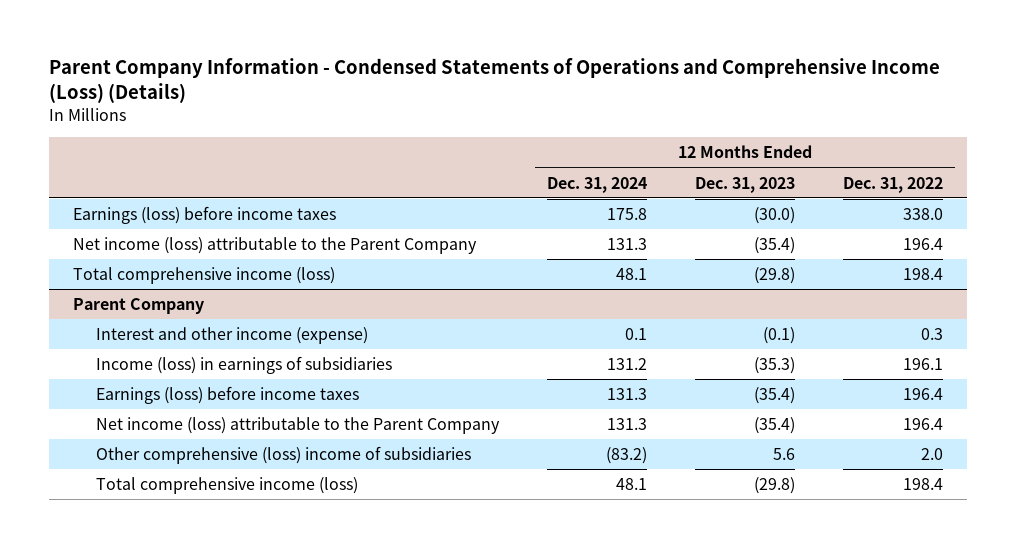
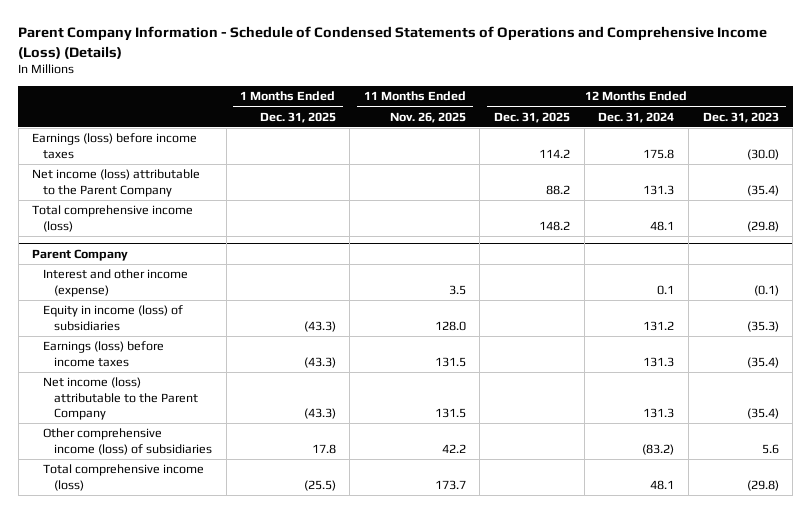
- Parent Company Information - Condensed Statements of Operations and Comprehensive Income (Loss) (Details)
+ Parent Company Information - Schedule of Condensed Statements of Operations and Comprehensive Income (Loss) (Details)
- | 12 Months Ended Dec. 31, 2024 | 12 Months Ended Dec. 31, 2023 | 12 Months Ended Dec. 31, 2022
+ | 1 Months Ended Dec. 31, 2025 | 11 Months Ended Nov. 26, 2025 | 12 Months Ended Dec. 31, 2025 | 12 Months Ended Dec. 31, 2024 | 12 Months Ended Dec. 31, 2023
@ Parent Company
- Income (loss) in earnings of subsidiaries | 131.2 | (35.3) | 196.1
+ Equity in income (loss) of subsidiaries | (43.3) | 128.0 | | 131.2 | (35.3)
- Other comprehensive (loss) income of subsidiaries | (83.2) | 5.6 | 2.0
+ Other comprehensive income (loss) of subsidiaries | 17.8 | 42.2 | | (83.2) | 5.6

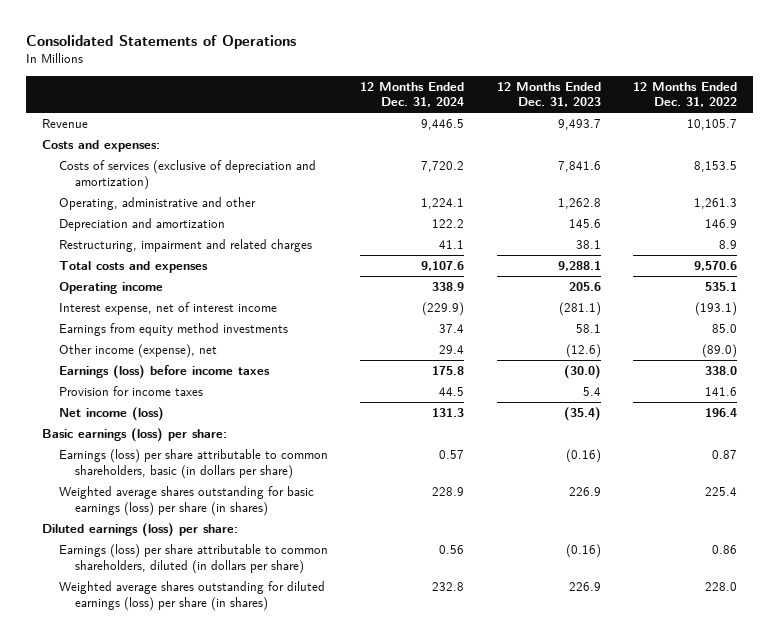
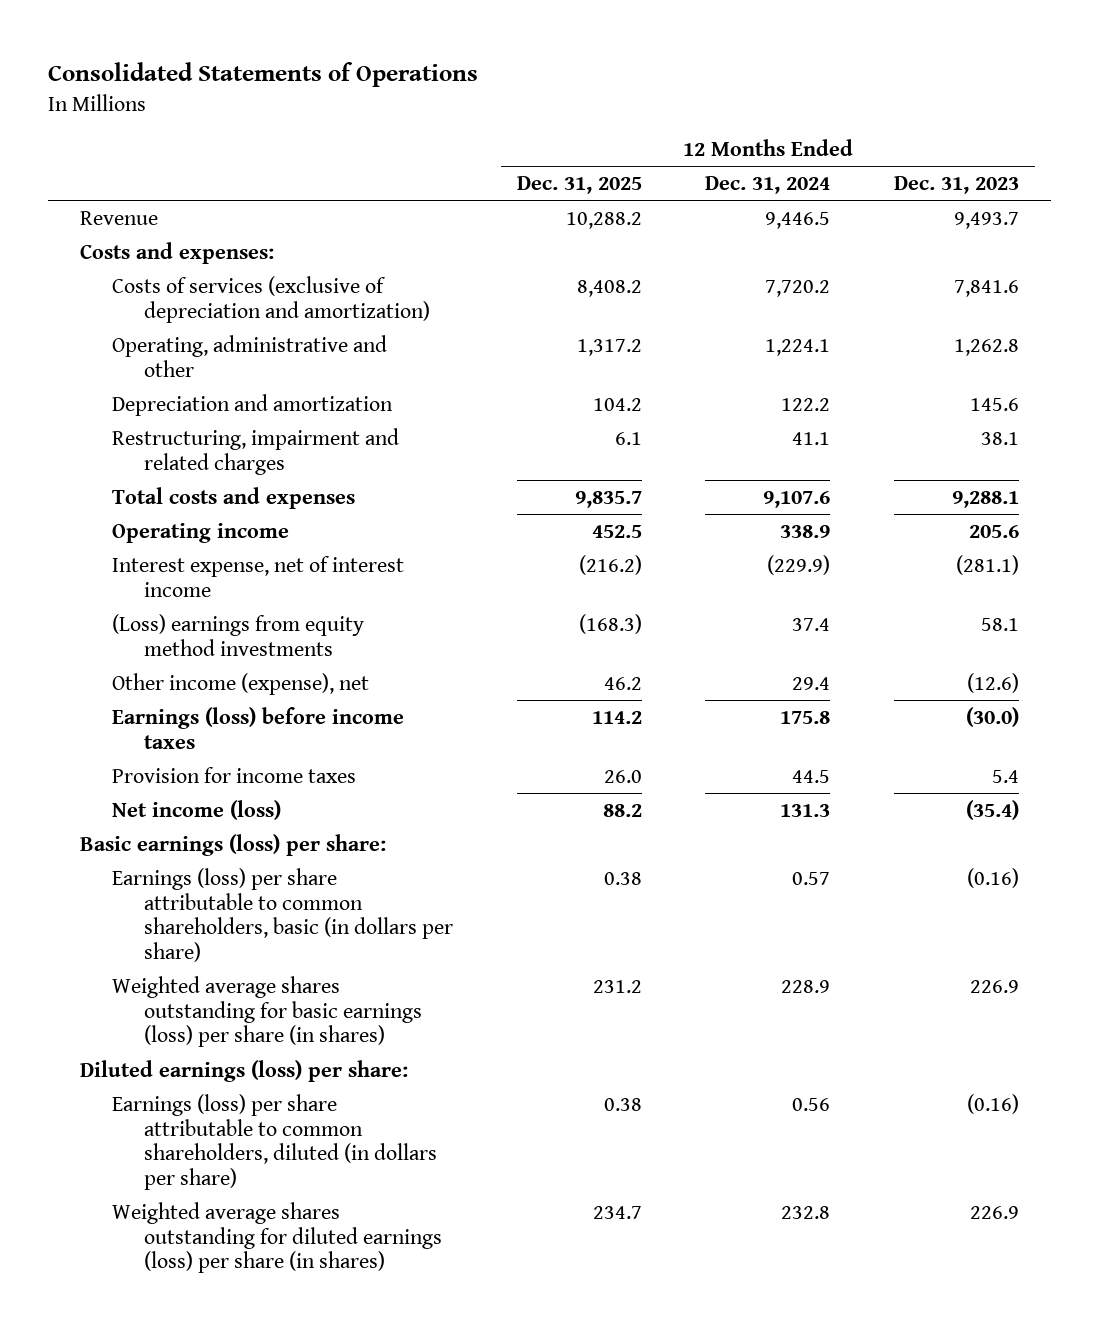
- | 12 Months Ended Dec. 31, 2024 | 12 Months Ended Dec. 31, 2023 | 12 Months Ended Dec. 31, 2022
+ | 12 Months Ended Dec. 31, 2025 | 12 Months Ended Dec. 31, 2024 | 12 Months Ended Dec. 31, 2023
- Earnings from equity method investments | 37.4 | 58.1 | 85.0
+ (Loss) earnings from equity method investments | (168.3) | 37.4 | 58.1

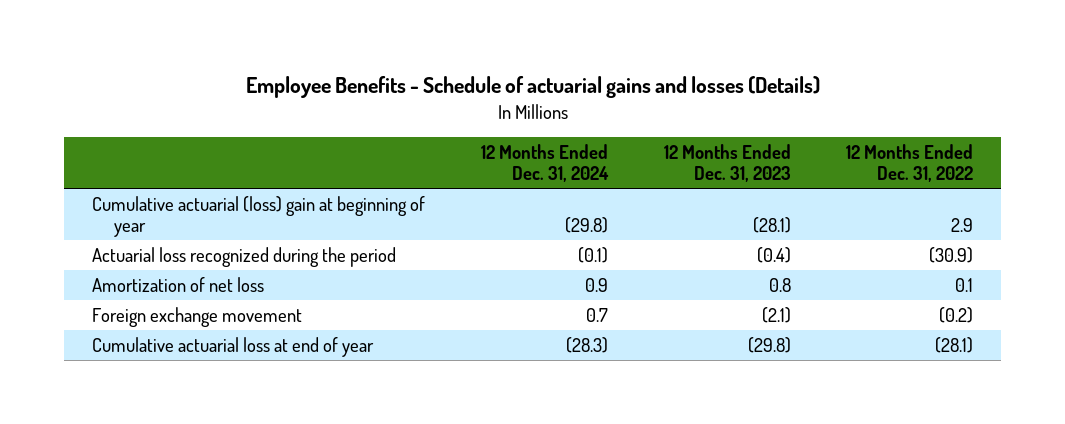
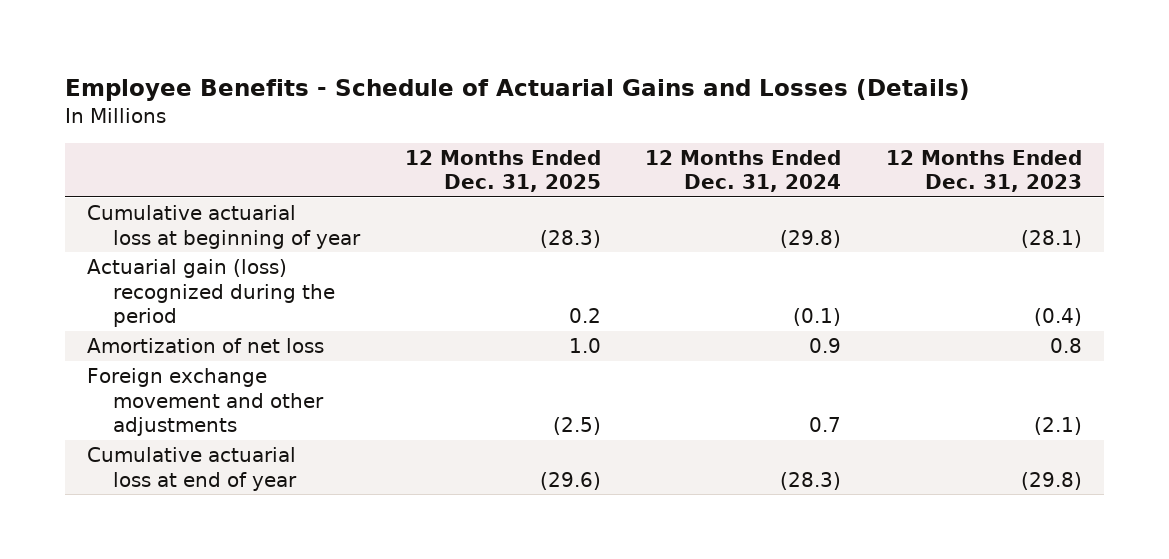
- Employee Benefits - Schedule of actuarial gains and losses (Details)
+ Employee Benefits - Schedule of Actuarial Gains and Losses (Details)
- | 12 Months Ended Dec. 31, 2024 | 12 Months Ended Dec. 31, 2023 | 12 Months Ended Dec. 31, 2022
+ | 12 Months Ended Dec. 31, 2025 | 12 Months Ended Dec. 31, 2024 | 12 Months Ended Dec. 31, 2023
- Cumulative actuarial (loss) gain at beginning of year | (29.8) | (28.1) | 2.9
- Actuarial loss recognized during the period | (0.1) | (0.4) | (30.9)
+ Cumulative actuarial loss at beginning of year | (28.3) | (29.8) | (28.1)
+ Actuarial gain (loss) recognized during the period | 0.2 | (0.1) | (0.4)
- Foreign exchange movement | 0.7 | (2.1) | (0.2)
+ Foreign exchange movement and other adjustments | (2.5) | 0.7 | (2.1)

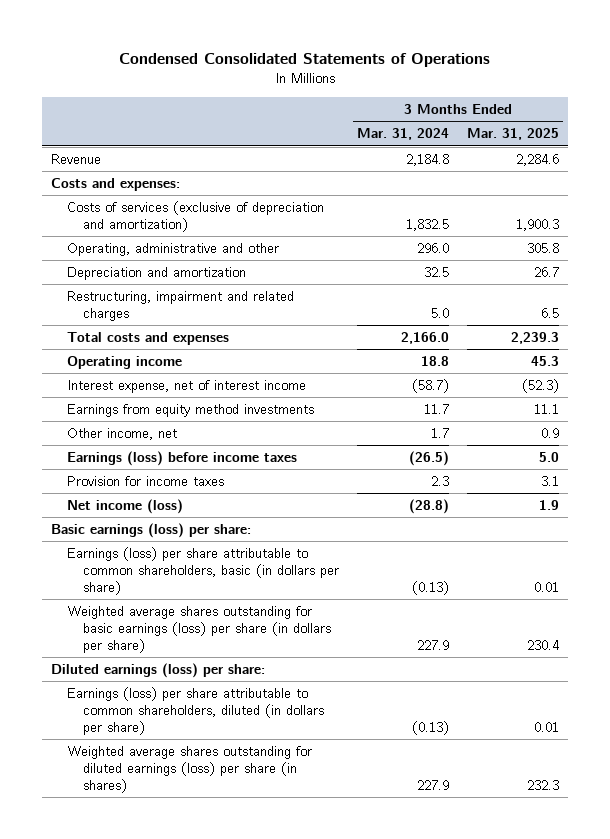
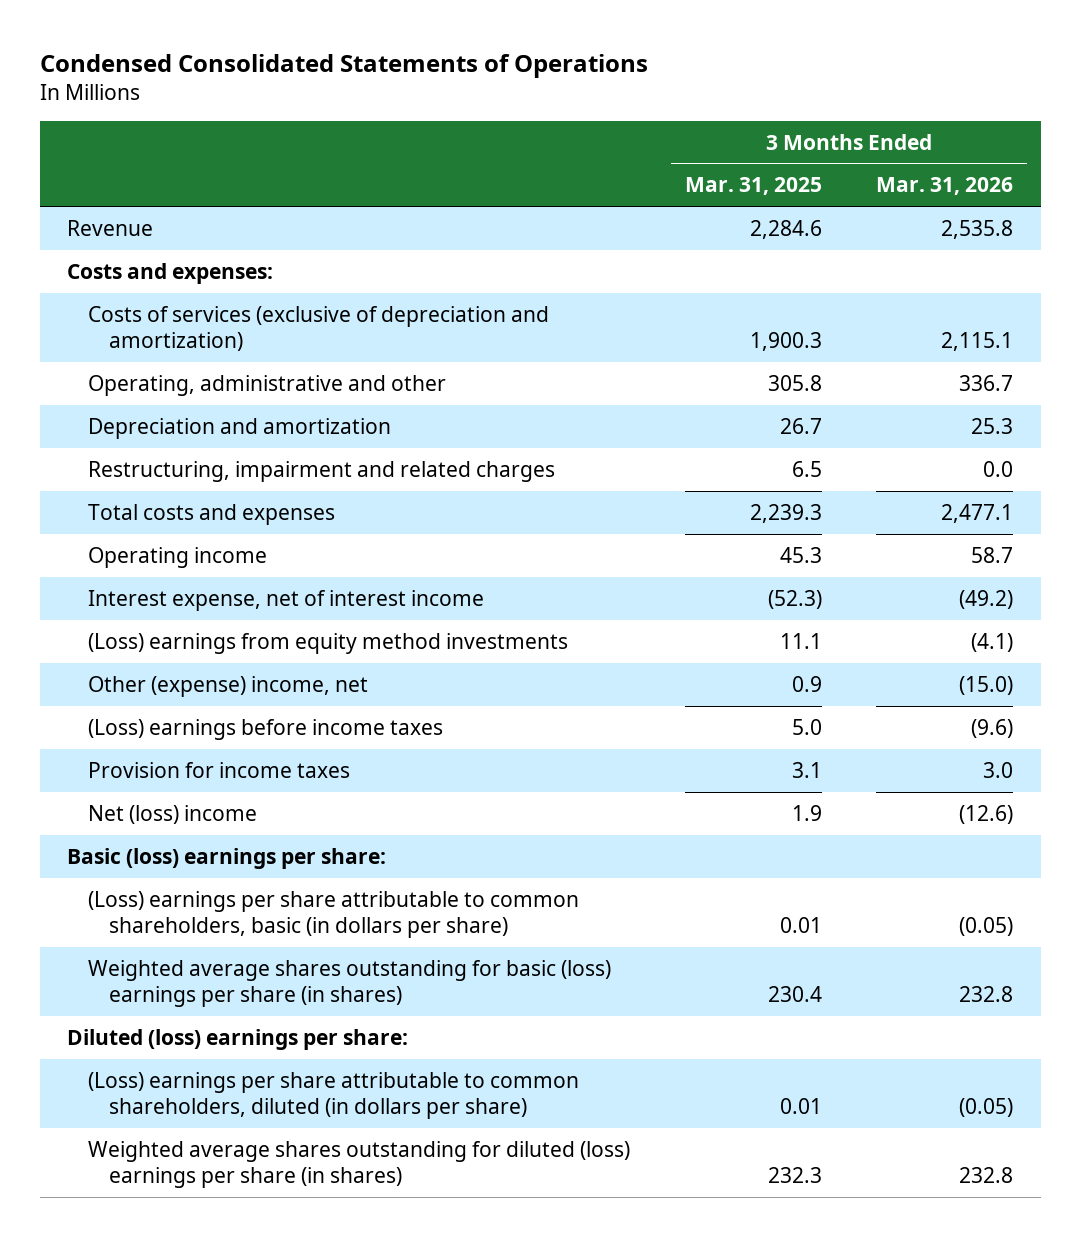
- | 3 Months Ended Mar. 31, 2024 | 3 Months Ended Mar. 31, 2025
+ | 3 Months Ended Mar. 31, 2025 | 3 Months Ended Mar. 31, 2026
- Earnings from equity method investments | 11.7 | 11.1
- Other income, net | 1.7 | 0.9
- Earnings (loss) before income taxes | (26.5) | 5.0
+ (Loss) earnings from equity method investments | 11.1 | (4.1)
+ Other (expense) income, net | 0.9 | (15.0)
+ (Loss) earnings before income taxes | 5.0 | (9.6)
- Net income (loss) | (28.8) | 1.9
- Basic earnings (loss) per share:
- Earnings (loss) per share attributable to common shareholders, basic (in dollars per share) | (0.13) | 0.01
- Weighted average shares outstanding for basic earnings (loss) per share (in dollars per share) | 227.9 | 230.4
- Diluted earnings (loss) per share:
- Earnings (loss) per share attributable to common shareholders, diluted (in dollars per share) | (0.13) | 0.01
- Weighted average shares outstanding for diluted earnings (loss) per share (in shares) | 227.9 | 232.3
+ Net (loss) income | 1.9 | (12.6)
+ Basic (loss) earnings per share:
+ (Loss) earnings per share attributable to common shareholders, basic (in dollars per share) | 0.01 | (0.05)
+ Weighted average shares outstanding for basic (loss) earnings per share (in shares) | 230.4 | 232.8
+ Diluted (loss) earnings per share:
+ (Loss) earnings per share attributable to common shareholders, diluted (in dollars per share) | 0.01 | (0.05)
+ Weighted average shares outstanding for diluted (loss) earnings per share (in shares) | 232.3 | 232.8

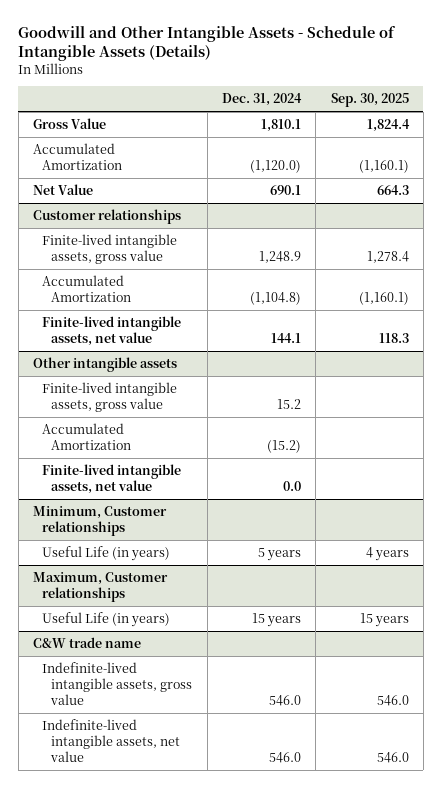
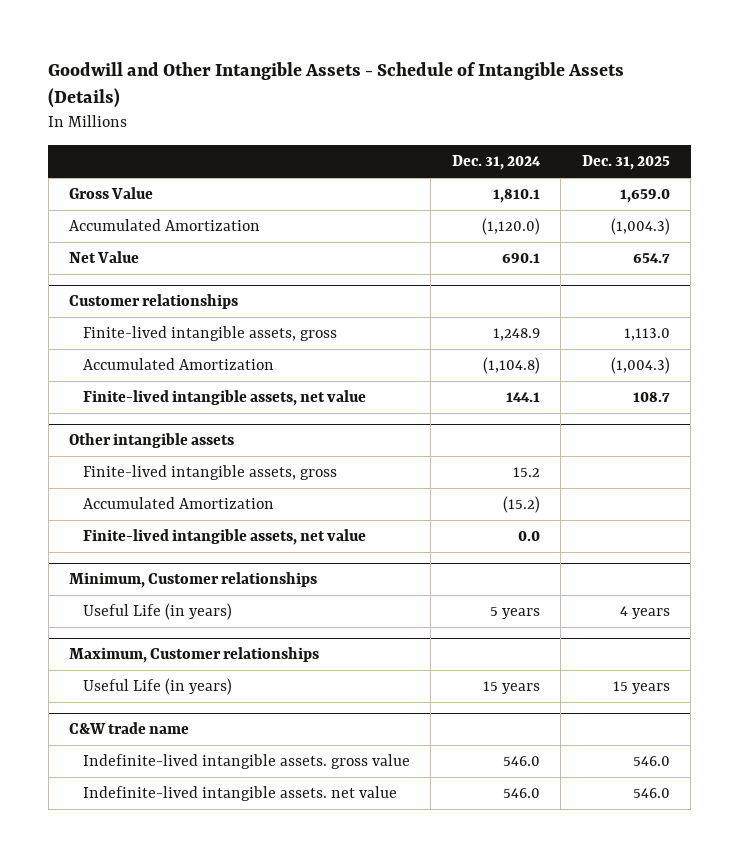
- | Dec. 31, 2024 | Sep. 30, 2025
+ | Dec. 31, 2024 | Dec. 31, 2025
@ Customer relationships
- Finite-lived intangible assets, gross value | 1,248.9 | 1,278.4
+ Finite-lived intangible assets, gross | 1,248.9 | 1,113.0
@ Other intangible assets
- Finite-lived intangible assets, gross value | 15.2 |
+ Finite-lived intangible assets, gross | 15.2 |
@ C&W trade name
- Indefinite-lived intangible assets, gross value | 546.0 | 546.0
- Indefinite-lived intangible assets, net value | 546.0 | 546.0
+ Indefinite-lived intangible assets. gross value | 546.0 | 546.0
+ Indefinite-lived intangible assets. net value | 546.0 | 546.0

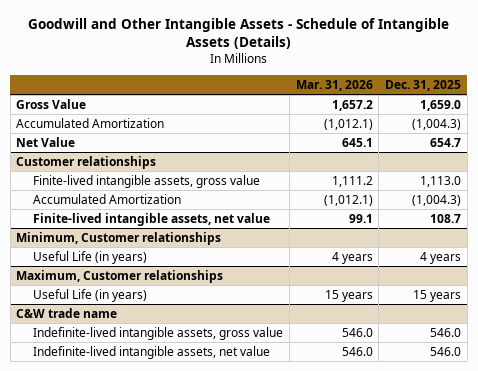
- | Dec. 31, 2024 | Dec. 31, 2025
+ | Mar. 31, 2026 | Dec. 31, 2025
@ Customer relationships
- Finite-lived intangible assets, gross | 1,248.9 | 1,113.0
+ Finite-lived intangible assets, gross value | 1,111.2 | 1,113.0
- Other intangible assets
- Finite-lived intangible assets, gross | 15.2 |
- Accumulated Amortization | (15.2) |
- Finite-lived intangible assets, net value | 0.0 |
@ C&W trade name
- Indefinite-lived intangible assets. gross value | 546.0 | 546.0
- Indefinite-lived intangible assets. net value | 546.0 | 546.0
+ Indefinite-lived intangible assets, gross value | 546.0 | 546.0
+ Indefinite-lived intangible assets, net value | 546.0 | 546.0

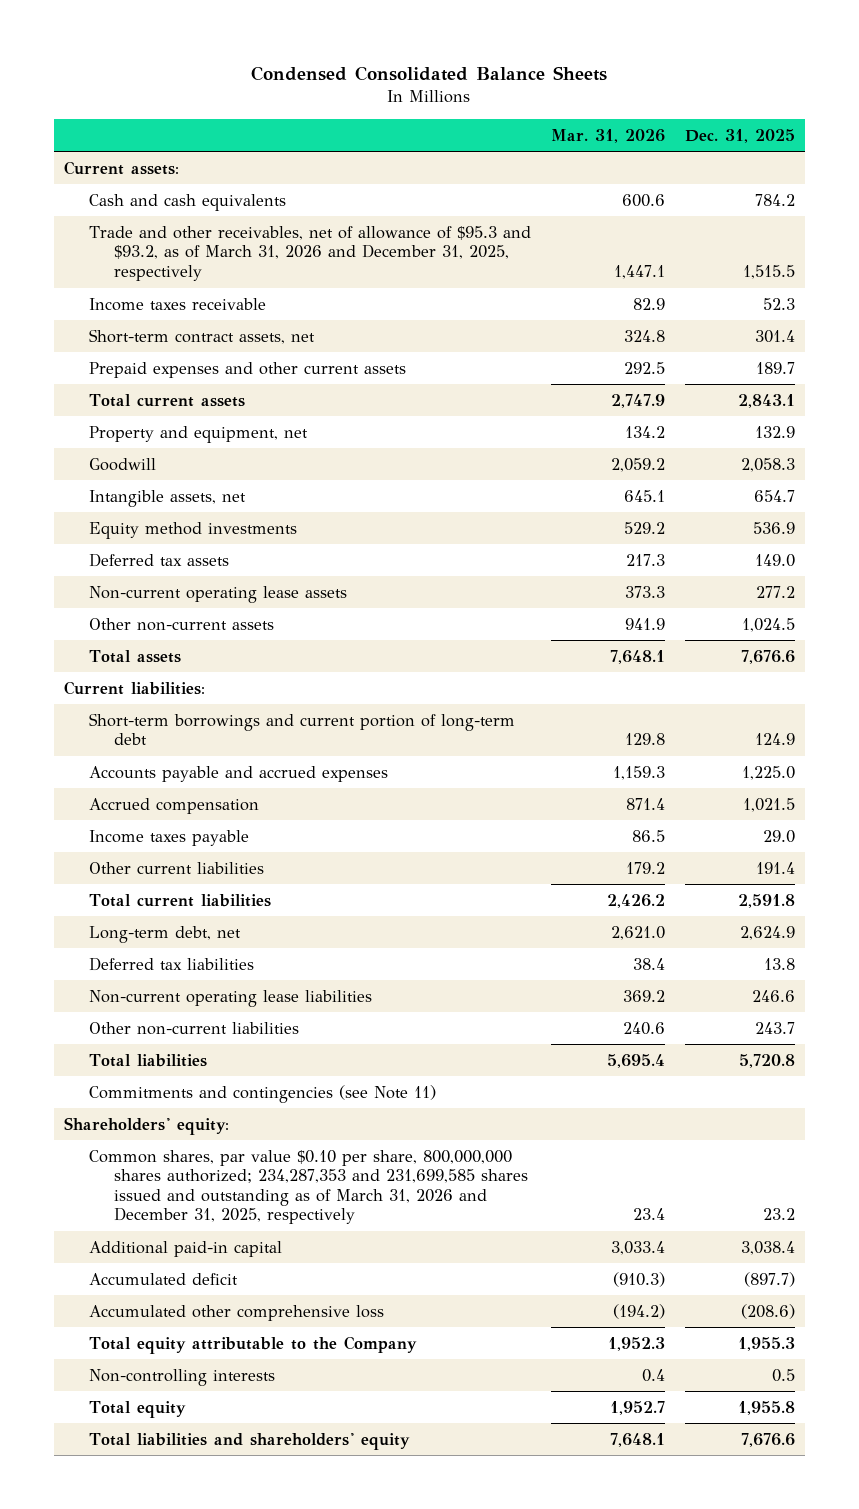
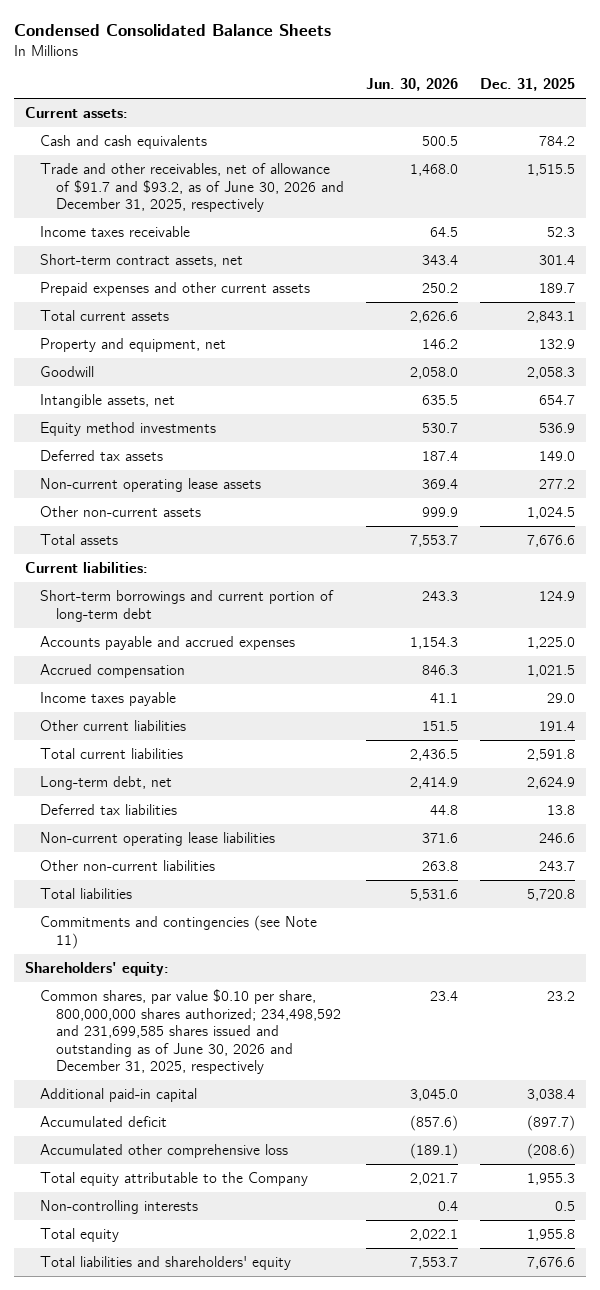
- | Mar. 31, 2026 | Dec. 31, 2025
+ | Jun. 30, 2026 | Dec. 31, 2025
- Trade and other receivables, net of allowance of $95.3 and $93.2, as of March 31, 2026 and December 31, 2025, respectively | 1,447.1 | 1,515.5
+ Trade and other receivables, net of allowance of $91.7 and $93.2, as of June 30, 2026 and December 31, 2025, respectively | 1,468.0 | 1,515.5
- Common shares, par value $0.10 per share, 800,000,000 shares authorized; 234,287,353 and 231,699,585 shares issued and outstanding as of March 31, 2026 and December 31, 2025, respectively | 23.4 | 23.2
+ Common shares, par value $0.10 per share, 800,000,000 shares authorized; 234,498,592 and 231,699,585 shares issued and outstanding as of June 30, 2026 and December 31, 2025, respectively | 23.4 | 23.2

